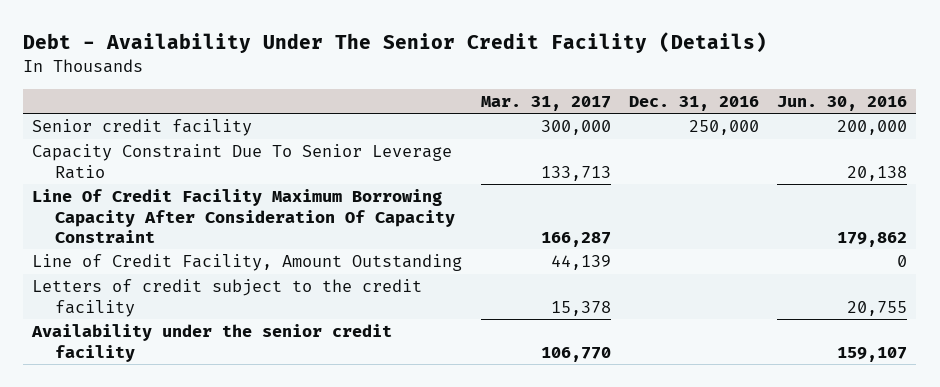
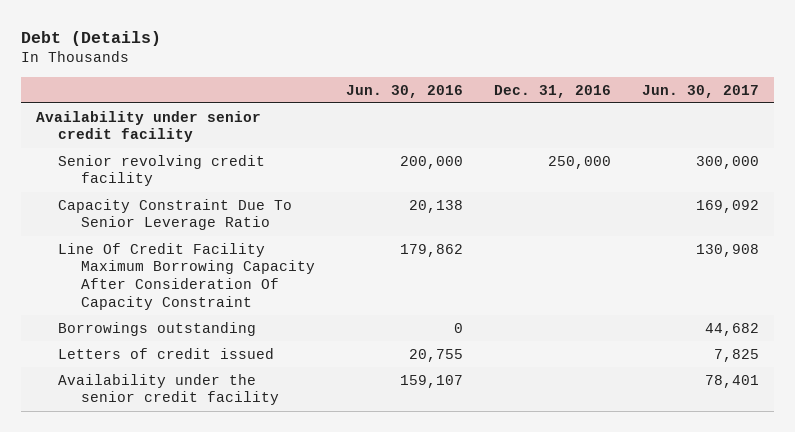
- Debt - Availability Under The Senior Credit Facility (Details)
+ Debt (Details)
- | Mar. 31, 2017 | Dec. 31, 2016 | Jun. 30, 2016
+ | Jun. 30, 2016 | Dec. 31, 2016 | Jun. 30, 2017
- Senior credit facility | 300,000 | 250,000 | 200,000
+ Availability under senior credit facility
+ Senior revolving credit facility | 200,000 | 250,000 | 300,000
- Line of Credit Facility, Amount Outstanding | 44,139 | | 0
- Letters of credit subject to the credit facility | 15,378 | | 20,755
+ Borrowings outstanding | 0 | | 44,682
+ Letters of credit issued | 20,755 | | 7,825

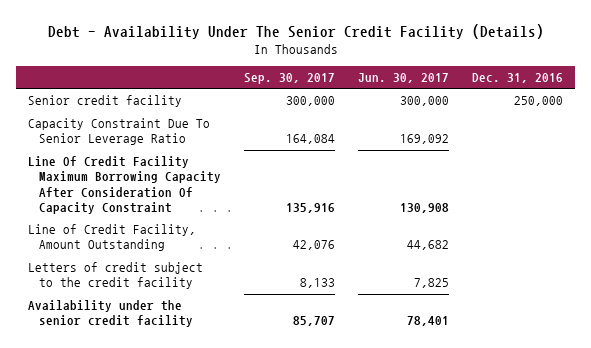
- Debt (Details)
+ Debt - Availability Under The Senior Credit Facility (Details)
- | Jun. 30, 2016 | Dec. 31, 2016 | Jun. 30, 2017
+ | Sep. 30, 2017 | Jun. 30, 2017 | Dec. 31, 2016
- Availability under senior credit facility
- Senior revolving credit facility | 200,000 | 250,000 | 300,000
+ Senior credit facility | 300,000 | 300,000 | 250,000
- Borrowings outstanding | 0 | | 44,682
- Letters of credit issued | 20,755 | | 7,825
+ Line of Credit Facility, Amount Outstanding | 42,076 | 44,682 |
+ Letters of credit subject to the credit facility | 8,133 | 7,825 |

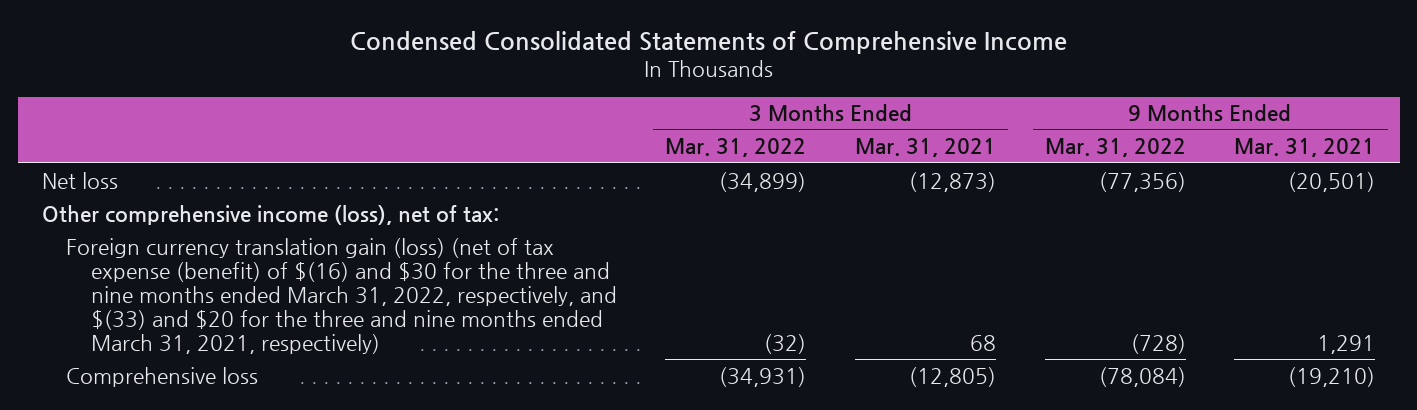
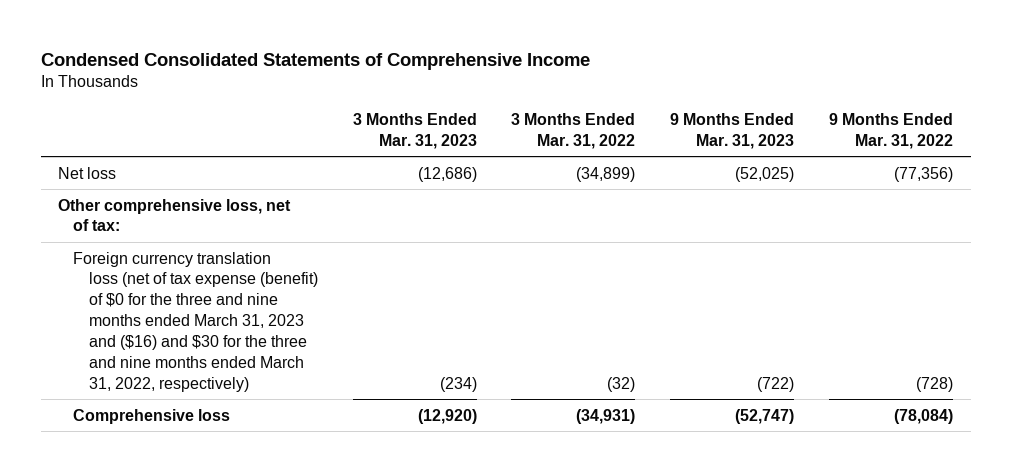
- | 3 Months Ended Mar. 31, 2022 | 3 Months Ended Mar. 31, 2021 | 9 Months Ended Mar. 31, 2022 | 9 Months Ended Mar. 31, 2021
+ | 3 Months Ended Mar. 31, 2023 | 3 Months Ended Mar. 31, 2022 | 9 Months Ended Mar. 31, 2023 | 9 Months Ended Mar. 31, 2022
- Other comprehensive income (loss), net of tax:
- Foreign currency translation gain (loss) (net of tax expense (benefit) of $(16) and $30 for the three and nine months ended March 31, 2022, respectively, and $(33) and $20 for the three and nine months ended March 31, 2021, respectively) | (32) | 68 | (728) | 1,291
+ Other comprehensive loss, net of tax:
+ Foreign currency translation loss (net of tax expense (benefit) of $0 for the three and nine months ended March 31, 2023 and ($16) and $30 for the three and nine months ended March 31, 2022, respectively) | (234) | (32) | (722) | (728)

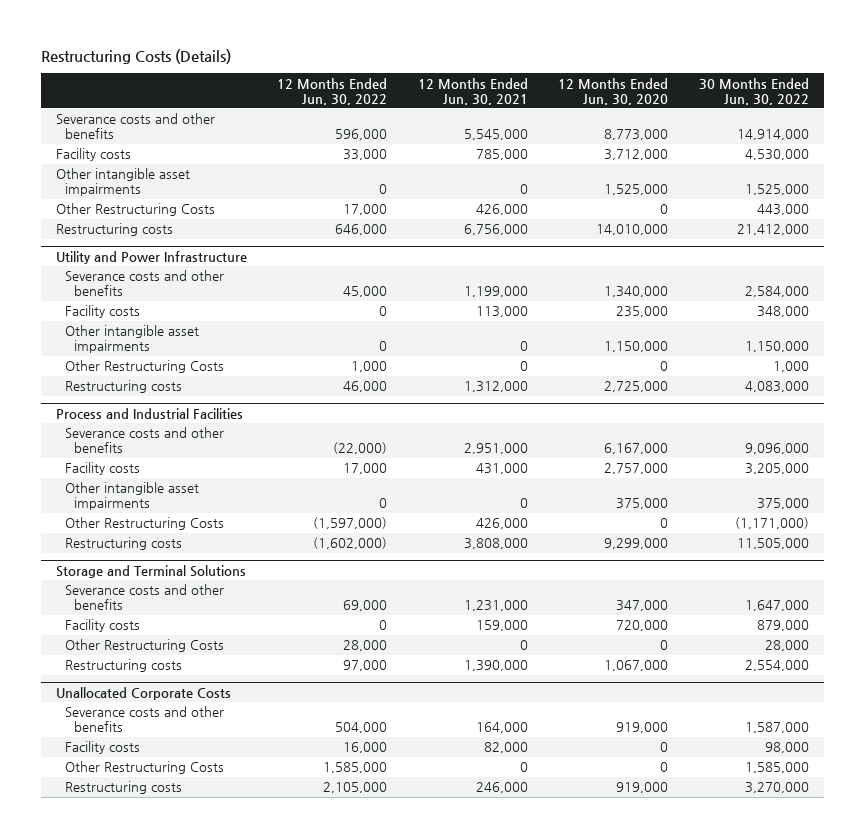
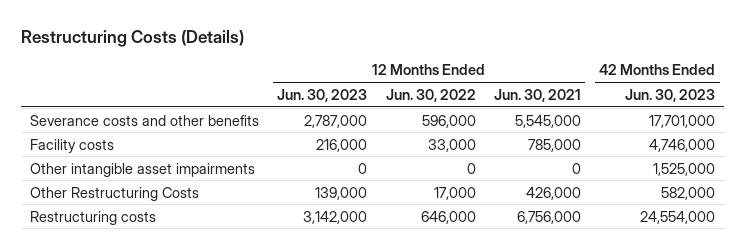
- | 12 Months Ended Jun. 30, 2022 | 12 Months Ended Jun. 30, 2021 | 12 Months Ended Jun. 30, 2020 | 30 Months Ended Jun. 30, 2022
+ | 12 Months Ended Jun. 30, 2023 | 12 Months Ended Jun. 30, 2022 | 12 Months Ended Jun. 30, 2021 | 42 Months Ended Jun. 30, 2023
- Utility and Power Infrastructure
- Severance costs and other benefits | 45,000 | 1,199,000 | 1,340,000 | 2,584,000
- Facility costs | 0 | 113,000 | 235,000 | 348,000
- Other intangible asset impairments | 0 | 0 | 1,150,000 | 1,150,000
- Other Restructuring Costs | 1,000 | 0 | 0 | 1,000
- Restructuring costs | 46,000 | 1,312,000 | 2,725,000 | 4,083,000
- Process and Industrial Facilities
- Severance costs and other benefits | (22,000) | 2,951,000 | 6,167,000 | 9,096,000
- Facility costs | 17,000 | 431,000 | 2,757,000 | 3,205,000
- Other intangible asset impairments | 0 | 0 | 375,000 | 375,000
- Other Restructuring Costs | (1,597,000) | 426,000 | 0 | (1,171,000)
- Restructuring costs | (1,602,000) | 3,808,000 | 9,299,000 | 11,505,000
- Storage and Terminal Solutions
- Severance costs and other benefits | 69,000 | 1,231,000 | 347,000 | 1,647,000
- Facility costs | 0 | 159,000 | 720,000 | 879,000
- Other Restructuring Costs | 28,000 | 0 | 0 | 28,000
- Restructuring costs | 97,000 | 1,390,000 | 1,067,000 | 2,554,000
- Unallocated Corporate Costs
- Severance costs and other benefits | 504,000 | 164,000 | 919,000 | 1,587,000
- Facility costs | 16,000 | 82,000 | 0 | 98,000
- Other Restructuring Costs | 1,585,000 | 0 | 0 | 1,585,000
- Restructuring costs | 2,105,000 | 246,000 | 919,000 | 3,270,000

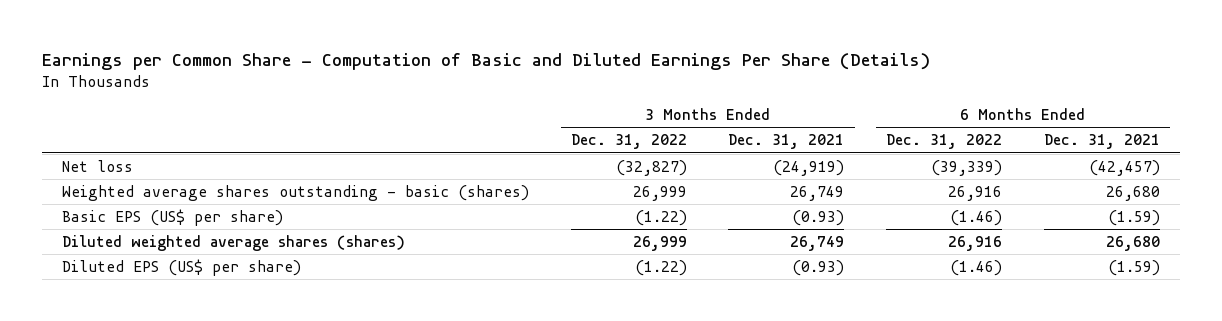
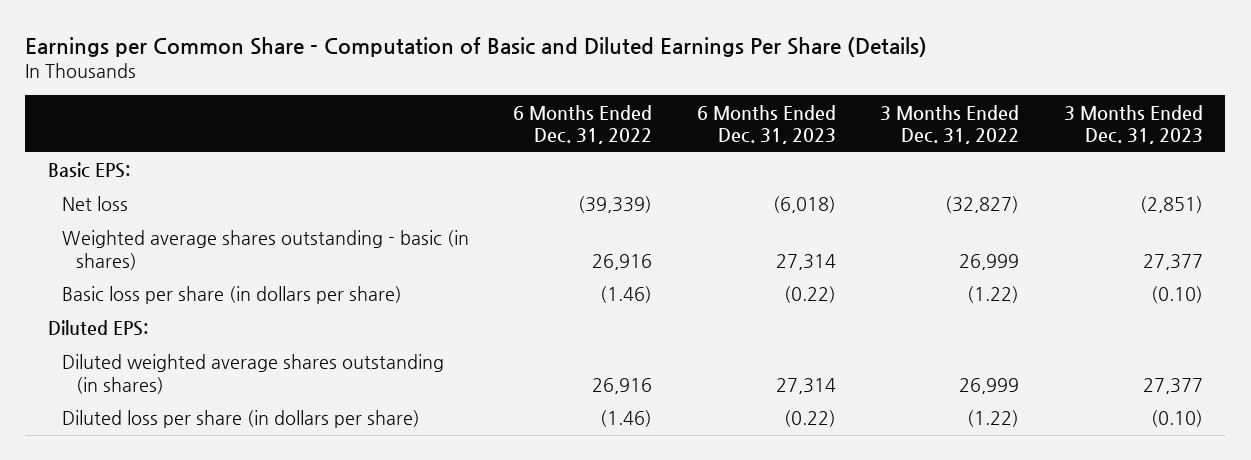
- | 3 Months Ended Dec. 31, 2022 | 3 Months Ended Dec. 31, 2021 | 6 Months Ended Dec. 31, 2022 | 6 Months Ended Dec. 31, 2021
+ | 6 Months Ended Dec. 31, 2022 | 6 Months Ended Dec. 31, 2023 | 3 Months Ended Dec. 31, 2022 | 3 Months Ended Dec. 31, 2023
+ Basic EPS:
- Weighted average shares outstanding - basic (shares) | 26,999 | 26,749 | 26,916 | 26,680
- Basic EPS (US$ per share) | (1.22) | (0.93) | (1.46) | (1.59)
- Diluted weighted average shares (shares) | 26,999 | 26,749 | 26,916 | 26,680
- Diluted EPS (US$ per share) | (1.22) | (0.93) | (1.46) | (1.59)
+ Weighted average shares outstanding - basic (in shares) | 26,916 | 27,314 | 26,999 | 27,377
+ Basic loss per share (in dollars per share) | (1.46) | (0.22) | (1.22) | (0.10)
+ Diluted EPS:
+ Diluted weighted average shares outstanding (in shares) | 26,916 | 27,314 | 26,999 | 27,377
+ Diluted loss per share (in dollars per share) | (1.46) | (0.22) | (1.22) | (0.10)

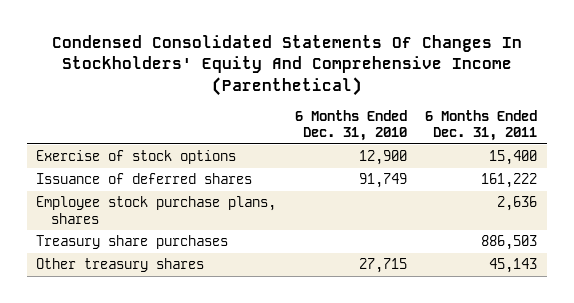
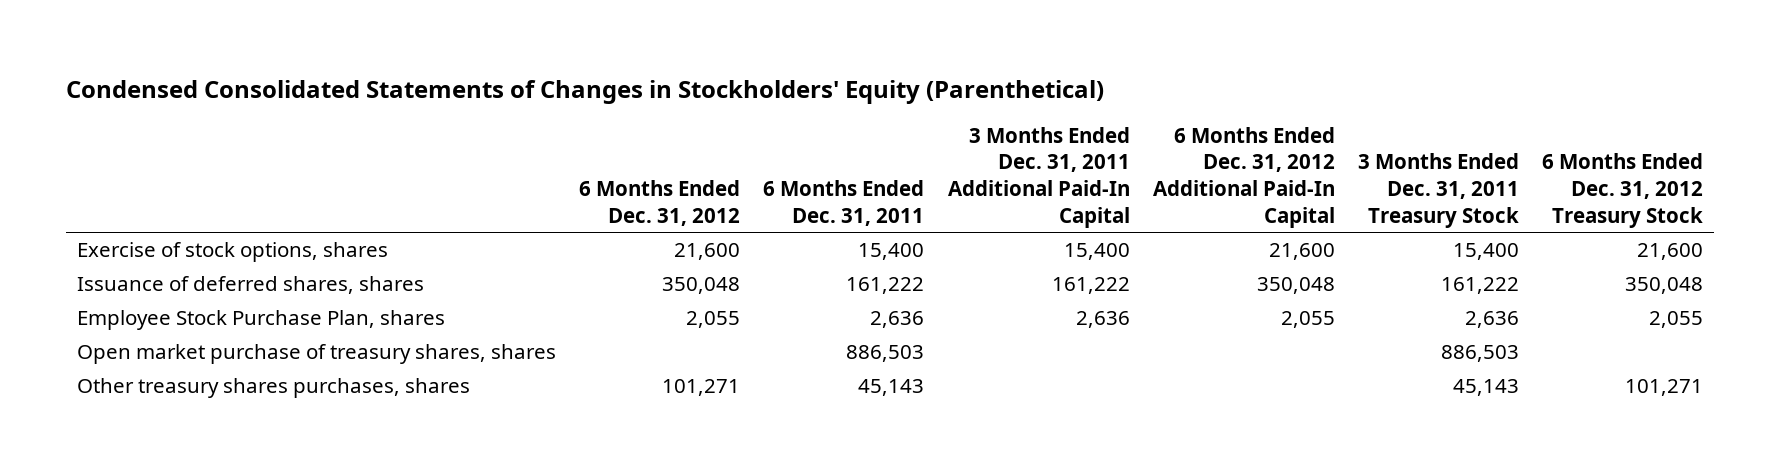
- Condensed Consolidated Statements Of Changes In Stockholders' Equity And Comprehensive Income (Parenthetical)
+ Condensed Consolidated Statements of Changes in Stockholders' Equity (Parenthetical)
- | 6 Months Ended Dec. 31, 2010 | 6 Months Ended Dec. 31, 2011
+ | 6 Months Ended Dec. 31, 2012 | 6 Months Ended Dec. 31, 2011 | 3 Months Ended Dec. 31, 2011 Additional Paid-In Capital | 6 Months Ended Dec. 31, 2012 Additional Paid-In Capital | 3 Months Ended Dec. 31, 2011 Treasury Stock | 6 Months Ended Dec. 31, 2012 Treasury Stock
- Exercise of stock options | 12,900 | 15,400
- Issuance of deferred shares | 91,749 | 161,222
- Employee stock purchase plans, shares | | 2,636
- Treasury share purchases | | 886,503
- Other treasury shares | 27,715 | 45,143
+ Exercise of stock options, shares | 21,600 | 15,400 | 15,400 | 21,600 | 15,400 | 21,600
+ Issuance of deferred shares, shares | 350,048 | 161,222 | 161,222 | 350,048 | 161,222 | 350,048
+ Employee Stock Purchase Plan, shares | 2,055 | 2,636 | 2,636 | 2,055 | 2,636 | 2,055
+ Open market purchase of treasury shares, shares | | 886,503 | | | 886,503 |
+ Other treasury shares purchases, shares | 101,271 | 45,143 | | | 45,143 | 101,271

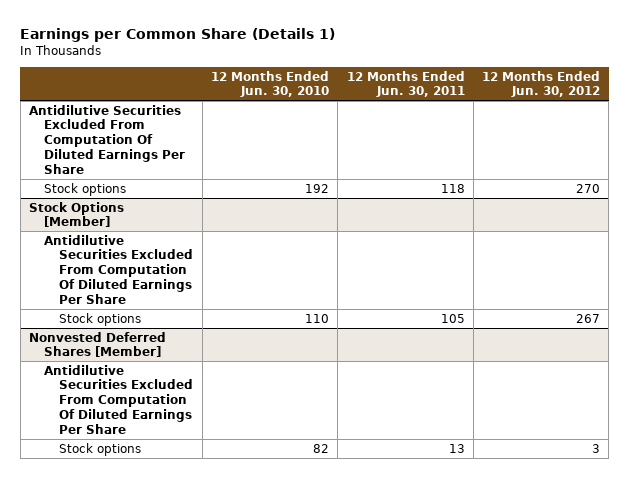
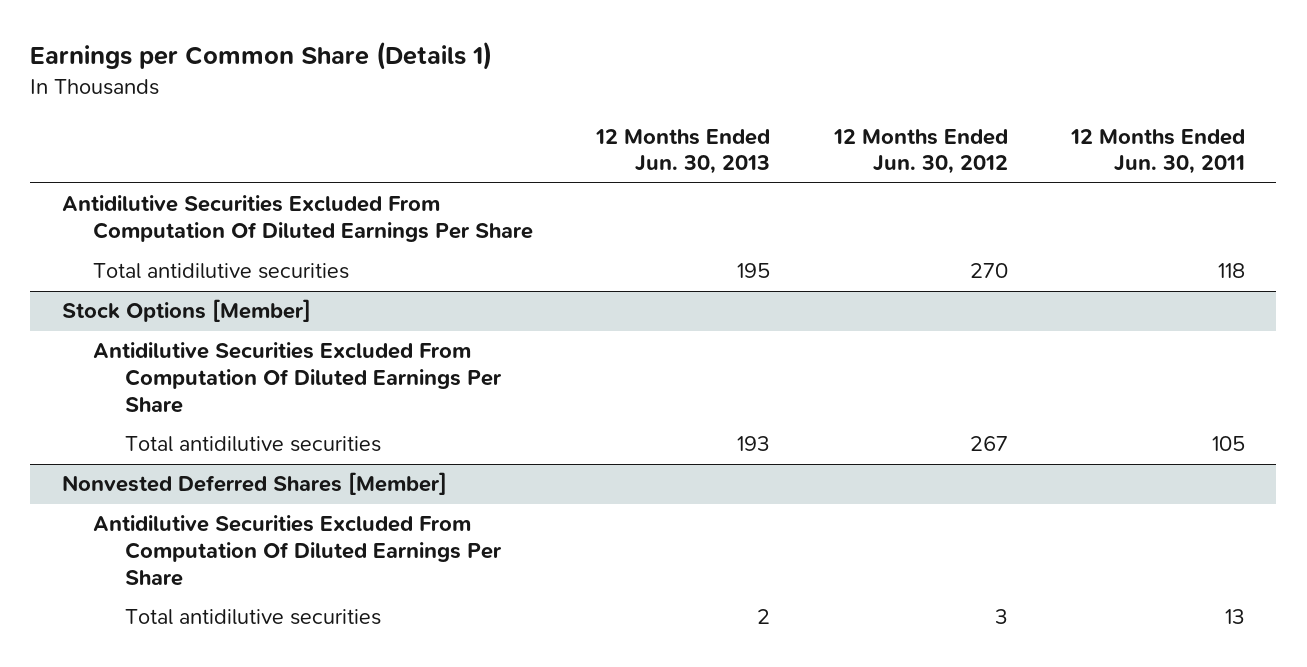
- | 12 Months Ended Jun. 30, 2010 | 12 Months Ended Jun. 30, 2011 | 12 Months Ended Jun. 30, 2012
+ | 12 Months Ended Jun. 30, 2013 | 12 Months Ended Jun. 30, 2012 | 12 Months Ended Jun. 30, 2011
- Stock options | 192 | 118 | 270
+ Total antidilutive securities | 195 | 270 | 118
@ Stock Options [Member]
- Stock options | 110 | 105 | 267
+ Total antidilutive securities | 193 | 267 | 105
@ Nonvested Deferred Shares [Member]
- Stock options | 82 | 13 | 3
+ Total antidilutive securities | 2 | 3 | 13

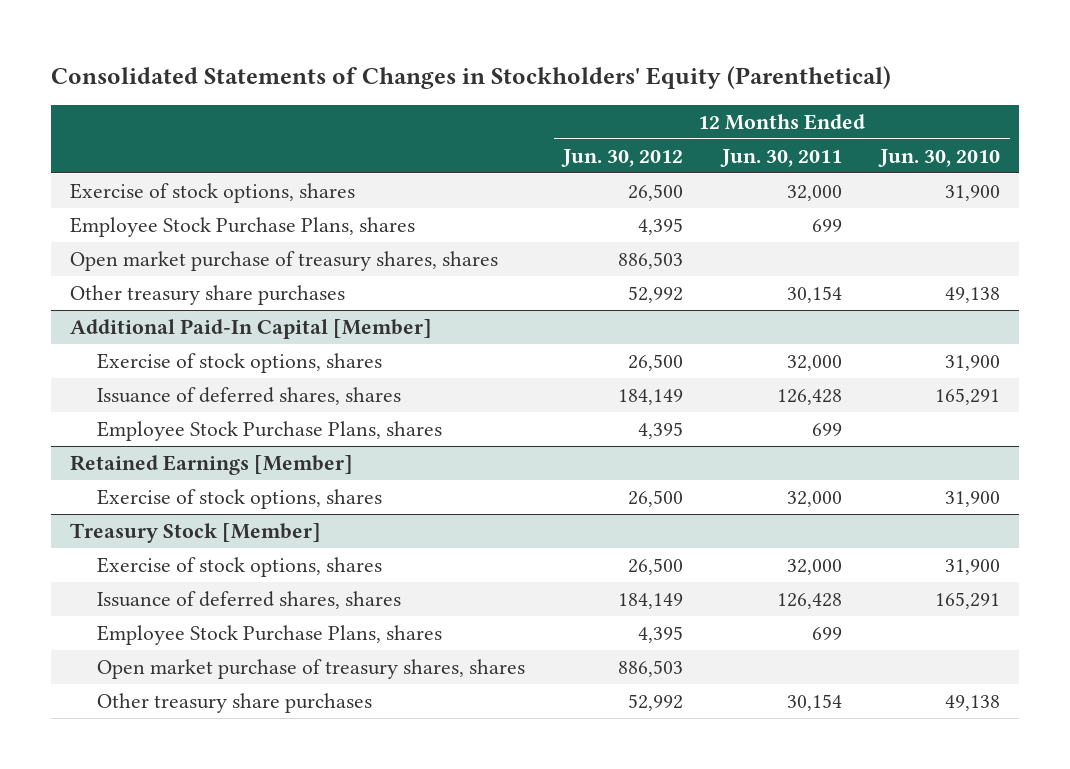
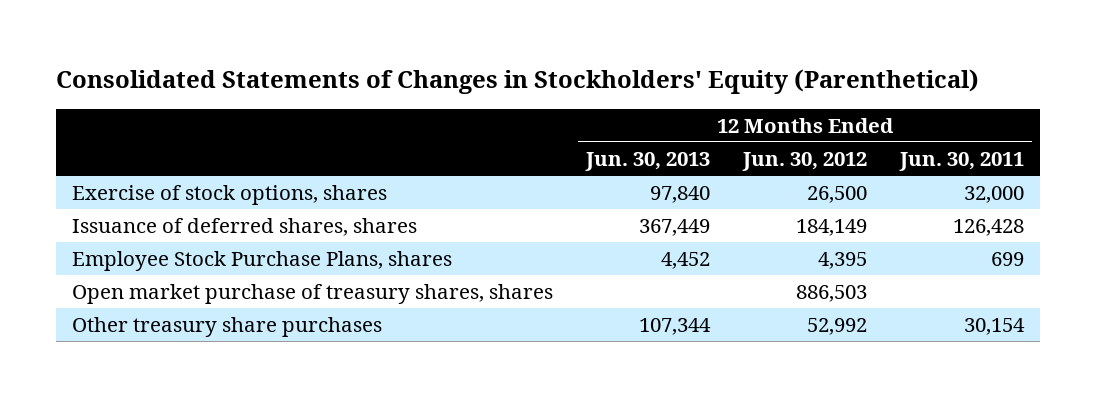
- | 12 Months Ended Jun. 30, 2012 | 12 Months Ended Jun. 30, 2011 | 12 Months Ended Jun. 30, 2010
+ | 12 Months Ended Jun. 30, 2013 | 12 Months Ended Jun. 30, 2012 | 12 Months Ended Jun. 30, 2011
- Employee Stock Purchase Plans, shares | 4,395 | 699 |
- Open market purchase of treasury shares, shares | 886,503 | |
- Other treasury share purchases | 52,992 | 30,154 | 49,138
- Additional Paid-In Capital [Member]
- Exercise of stock options, shares | 26,500 | 32,000 | 31,900
- Retained Earnings [Member]
- Exercise of stock options, shares | 26,500 | 32,000 | 31,900
- Treasury Stock [Member]
- Exercise of stock options, shares | 26,500 | 32,000 | 31,900
- Issuance of deferred shares, shares | 184,149 | 126,428 | 165,291
- Employee Stock Purchase Plans, shares | 4,395 | 699 |

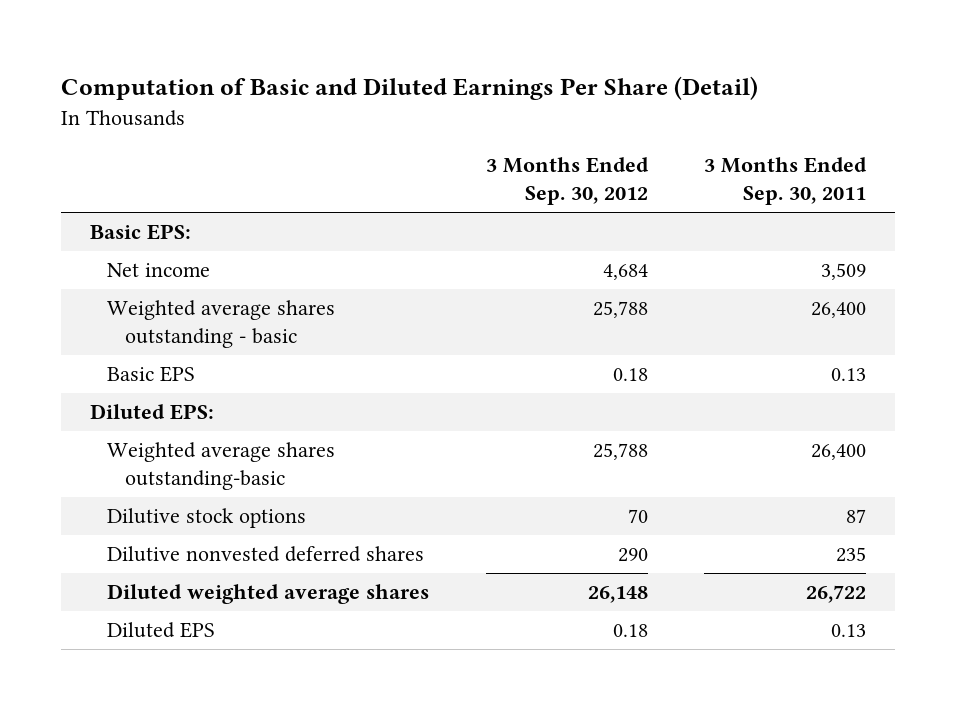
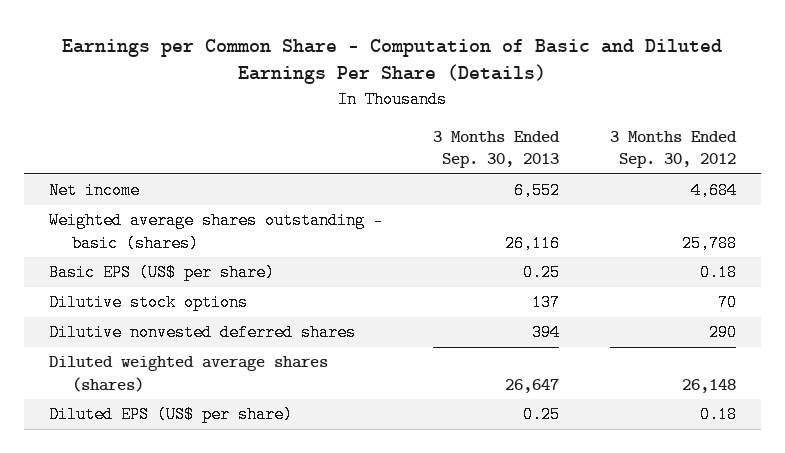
- Computation of Basic and Diluted Earnings Per Share (Detail)
+ Earnings per Common Share - Computation of Basic and Diluted Earnings Per Share (Details)
- | 3 Months Ended Sep. 30, 2012 | 3 Months Ended Sep. 30, 2011
+ | 3 Months Ended Sep. 30, 2013 | 3 Months Ended Sep. 30, 2012
- Basic EPS:
- Weighted average shares outstanding - basic | 25,788 | 26,400
- Basic EPS | 0.18 | 0.13
- Diluted EPS:
- Weighted average shares outstanding-basic | 25,788 | 26,400
+ Weighted average shares outstanding - basic (shares) | 26,116 | 25,788
+ Basic EPS (US$ per share) | 0.25 | 0.18
- Diluted weighted average shares | 26,148 | 26,722
- Diluted EPS | 0.18 | 0.13
+ Diluted weighted average shares (shares) | 26,647 | 26,148
+ Diluted EPS (US$ per share) | 0.25 | 0.18

